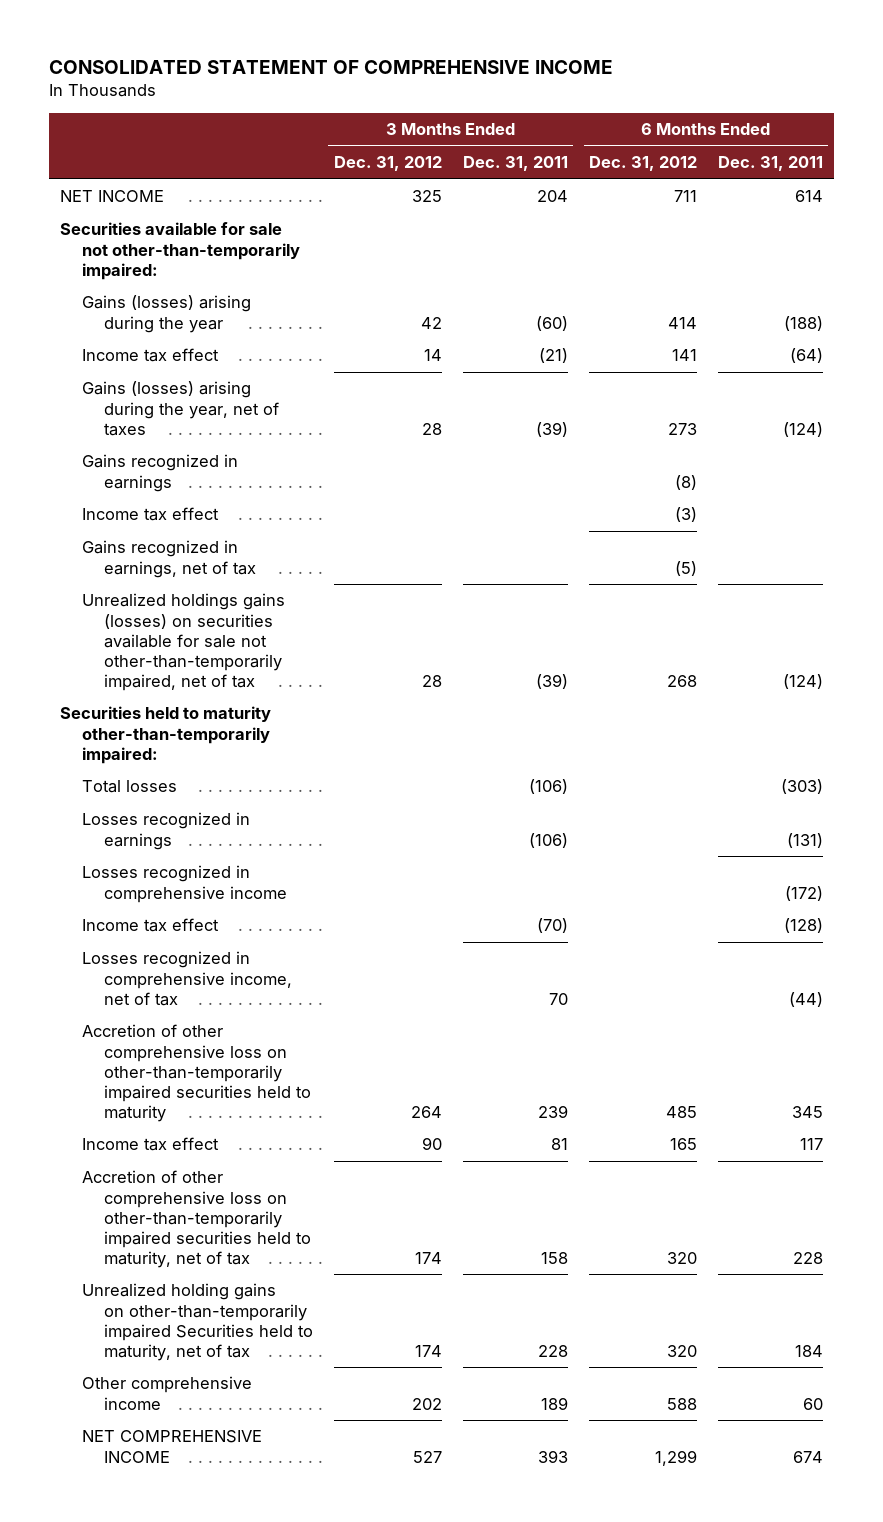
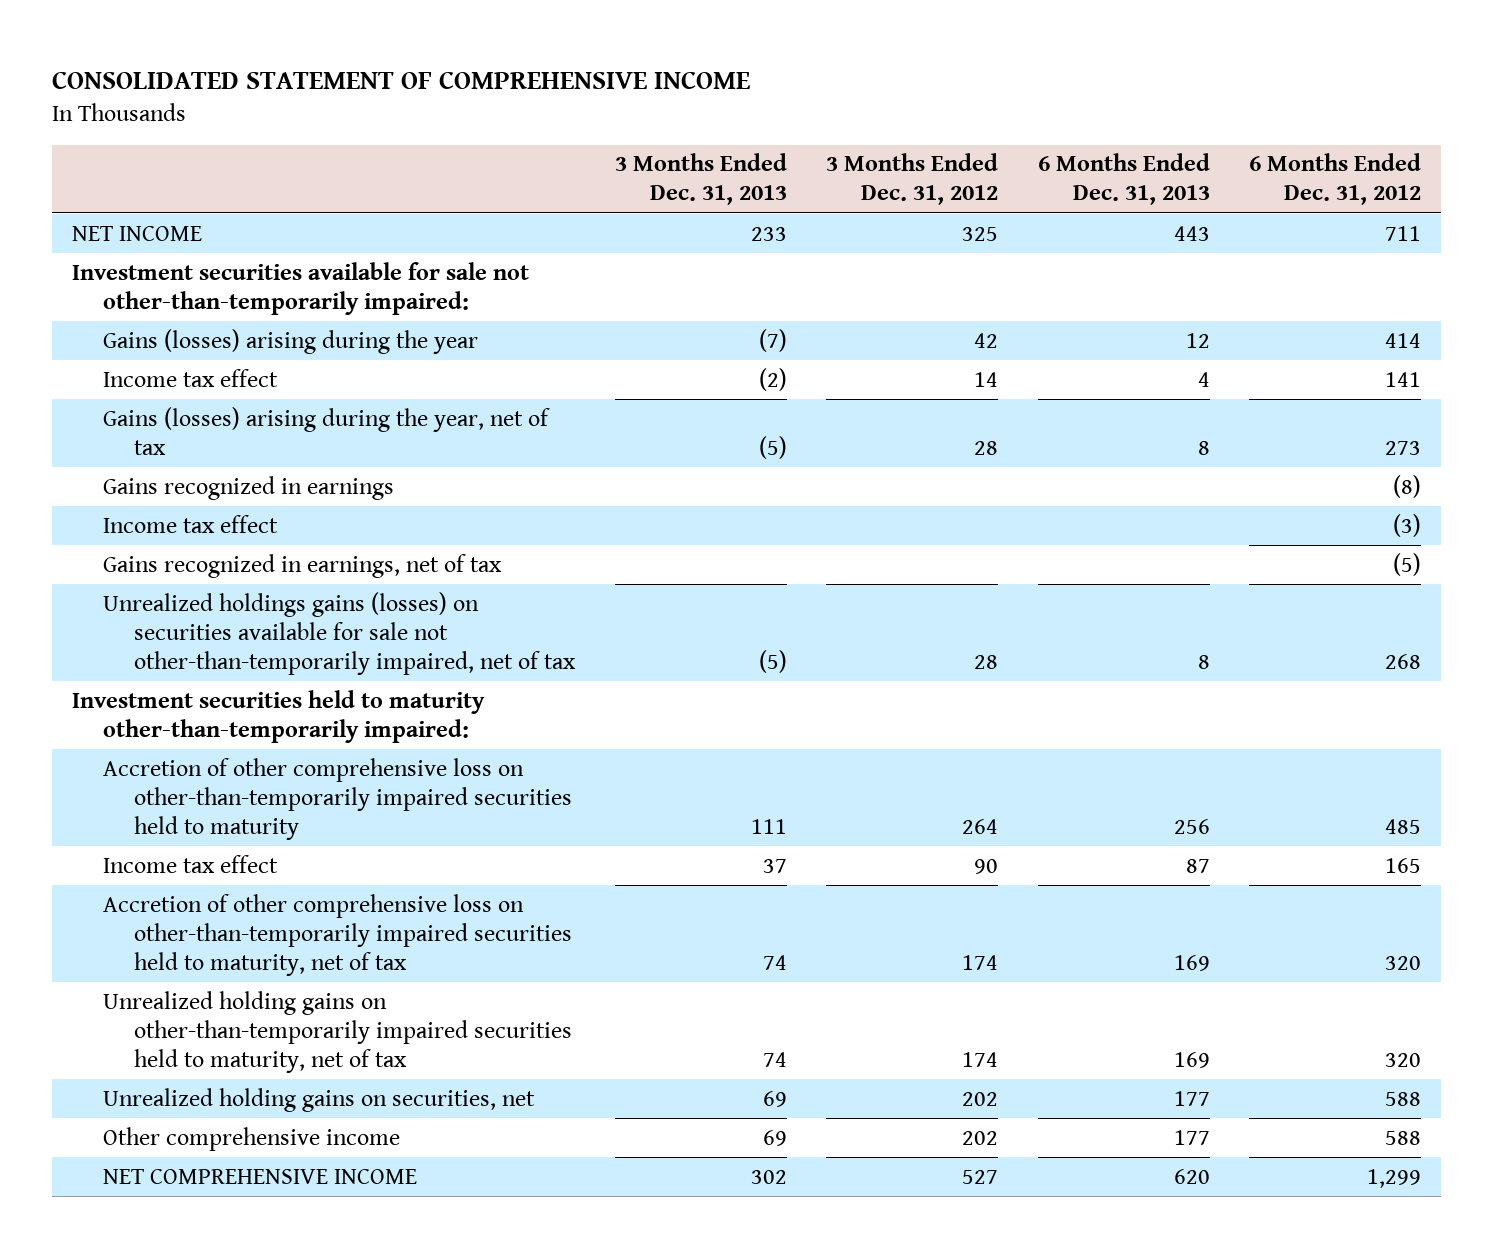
- | 3 Months Ended Dec. 31, 2012 | 3 Months Ended Dec. 31, 2011 | 6 Months Ended Dec. 31, 2012 | 6 Months Ended Dec. 31, 2011
+ | 3 Months Ended Dec. 31, 2013 | 3 Months Ended Dec. 31, 2012 | 6 Months Ended Dec. 31, 2013 | 6 Months Ended Dec. 31, 2012
- Securities available for sale not other-than-temporarily impaired:
+ Investment securities available for sale not other-than-temporarily impaired:
- Gains (losses) arising during the year, net of taxes | 28 | (39) | 273 | (124)
+ Gains (losses) arising during the year, net of tax | (5) | 28 | 8 | 273
- Securities held to maturity other-than-temporarily impaired:
- Total losses | | (106) | | (303)
- Losses recognized in earnings | | (106) | | (131)
- Losses recognized in comprehensive income | | | | (172)
- Income tax effect | | (70) | | (128)
- Losses recognized in comprehensive income, net of tax | | 70 | | (44)
+ Investment securities held to maturity other-than-temporarily impaired:
- Unrealized holding gains on other-than-temporarily impaired Securities held to maturity, net of tax | 174 | 228 | 320 | 184
+ Unrealized holding gains on other-than-temporarily impaired securities held to maturity, net of tax | 74 | 174 | 169 | 320
+ Unrealized holding gains on securities, net | 69 | 202 | 177 | 588

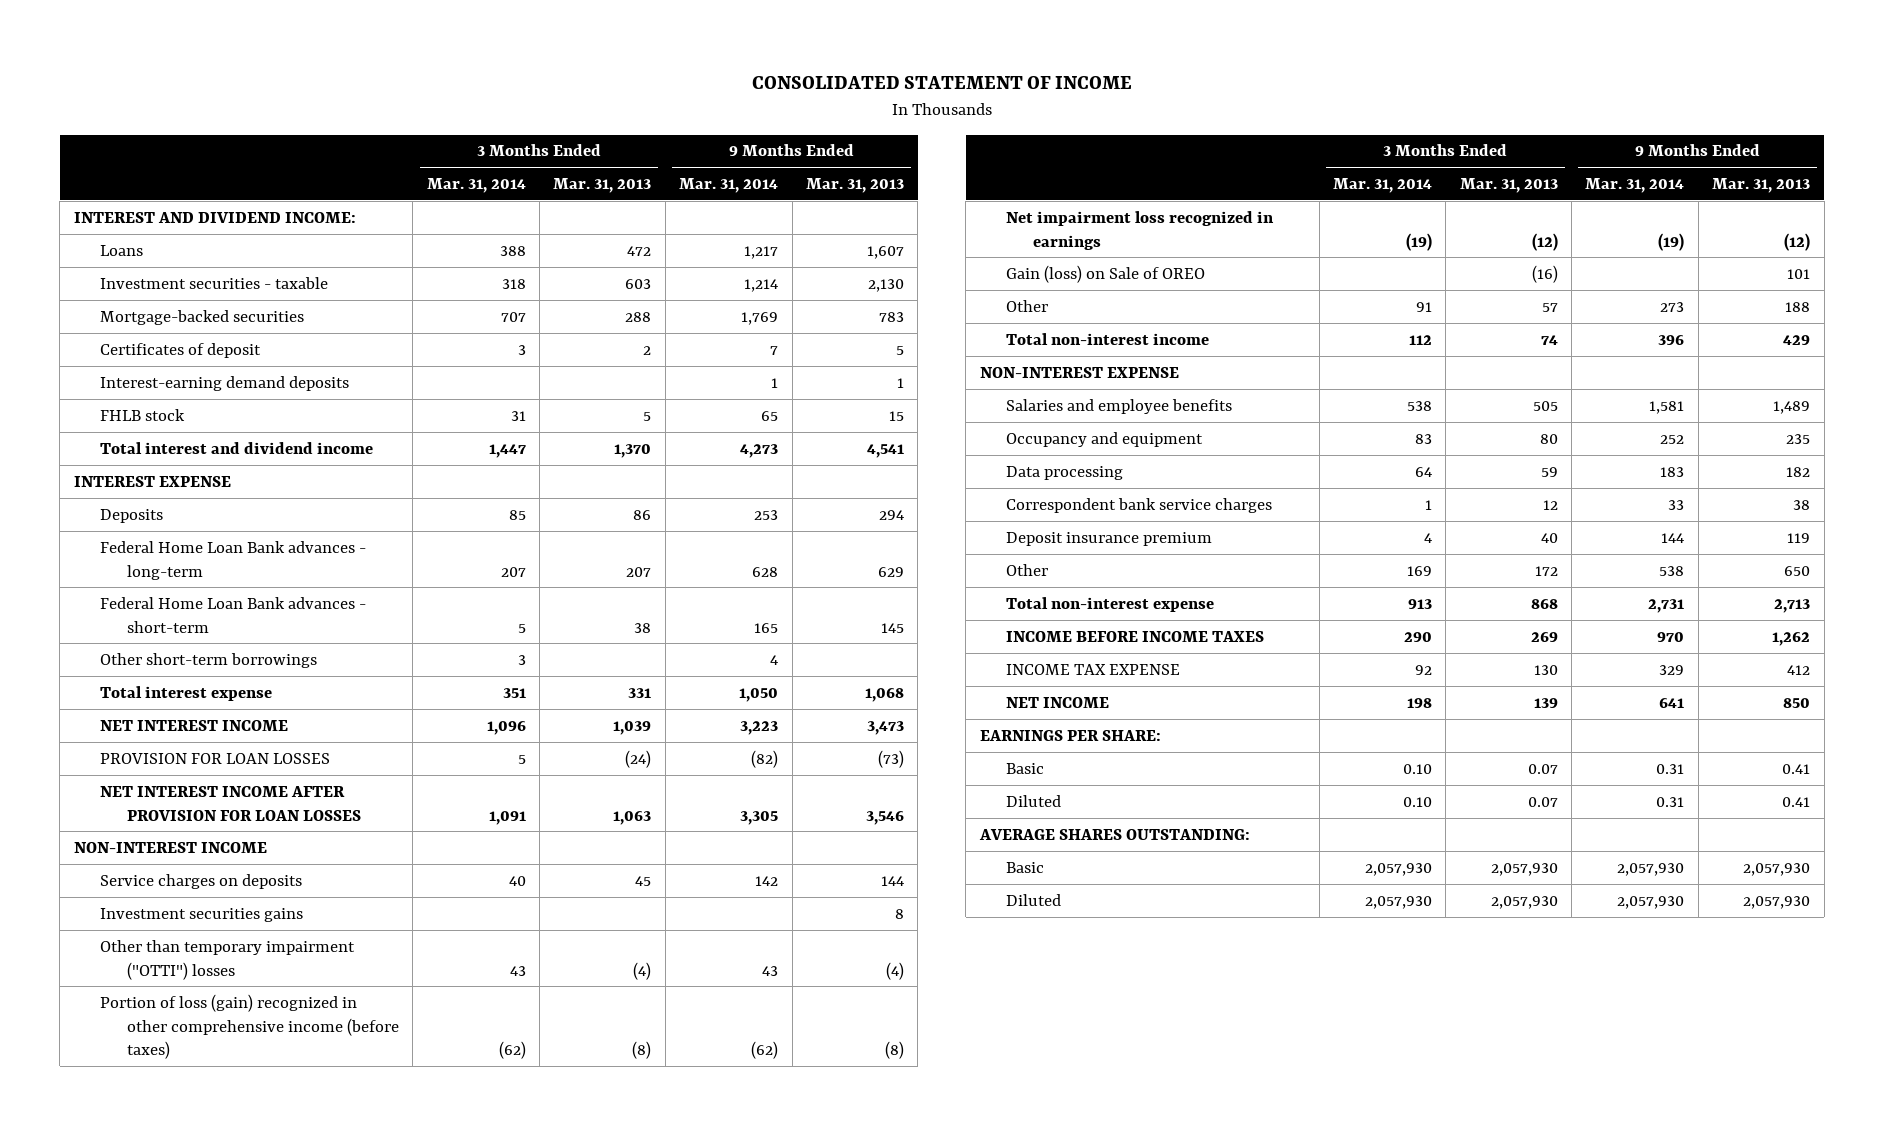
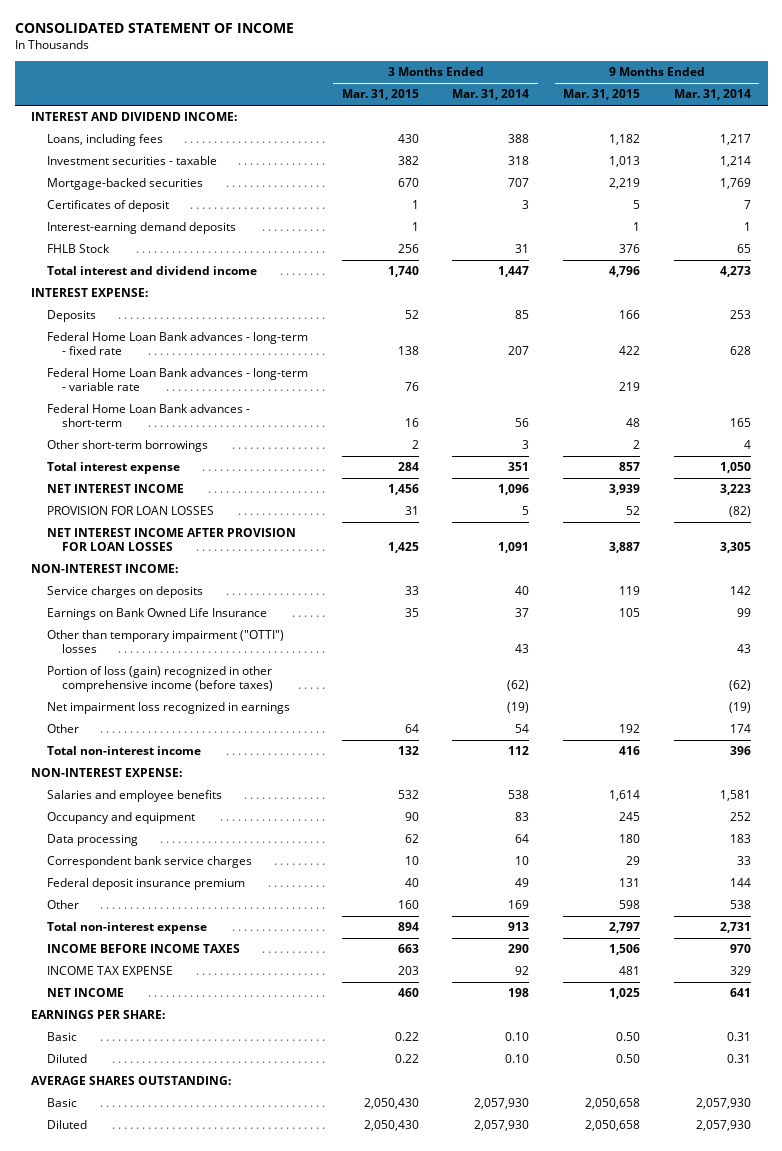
- | 3 Months Ended Mar. 31, 2014 | 3 Months Ended Mar. 31, 2013 | 9 Months Ended Mar. 31, 2014 | 9 Months Ended Mar. 31, 2013
+ | 3 Months Ended Mar. 31, 2015 | 3 Months Ended Mar. 31, 2014 | 9 Months Ended Mar. 31, 2015 | 9 Months Ended Mar. 31, 2014
- Loans | 388 | 472 | 1,217 | 1,607
+ Loans, including fees | 430 | 388 | 1,182 | 1,217
- FHLB stock | 31 | 5 | 65 | 15
+ FHLB Stock | 256 | 31 | 376 | 65
- INTEREST EXPENSE
+ INTEREST EXPENSE:
- Federal Home Loan Bank advances - long-term | 207 | 207 | 628 | 629
- Federal Home Loan Bank advances - short-term | 5 | 38 | 165 | 145
+ Federal Home Loan Bank advances - long-term - fixed rate | 138 | 207 | 422 | 628
+ Federal Home Loan Bank advances - long-term - variable rate | 76 | | 219 |
+ Federal Home Loan Bank advances - short-term | 16 | 56 | 48 | 165
- NON-INTEREST INCOME
+ NON-INTEREST INCOME:
- Investment securities gains | | | | 8
+ Earnings on Bank Owned Life Insurance | 35 | 37 | 105 | 99
- Gain (loss) on Sale of OREO | | (16) | | 101
- Other | 91 | 57 | 273 | 188
+ Other | 64 | 54 | 192 | 174
- NON-INTEREST EXPENSE
+ NON-INTEREST EXPENSE:
- Correspondent bank service charges | 1 | 12 | 33 | 38
- Deposit insurance premium | 4 | 40 | 144 | 119
+ Correspondent bank service charges | 10 | 10 | 29 | 33
+ Federal deposit insurance premium | 40 | 49 | 131 | 144

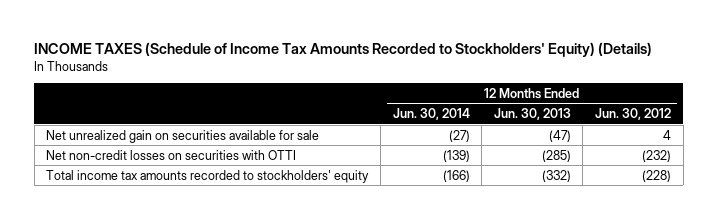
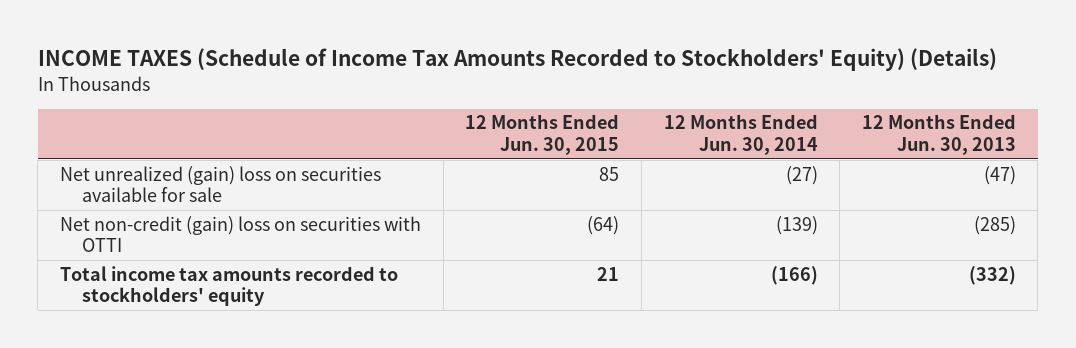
- | 12 Months Ended Jun. 30, 2014 | 12 Months Ended Jun. 30, 2013 | 12 Months Ended Jun. 30, 2012
+ | 12 Months Ended Jun. 30, 2015 | 12 Months Ended Jun. 30, 2014 | 12 Months Ended Jun. 30, 2013
- Net unrealized gain on securities available for sale | (27) | (47) | 4
- Net non-credit losses on securities with OTTI | (139) | (285) | (232)
+ Net unrealized (gain) loss on securities available for sale | 85 | (27) | (47)
+ Net non-credit (gain) loss on securities with OTTI | (64) | (139) | (285)

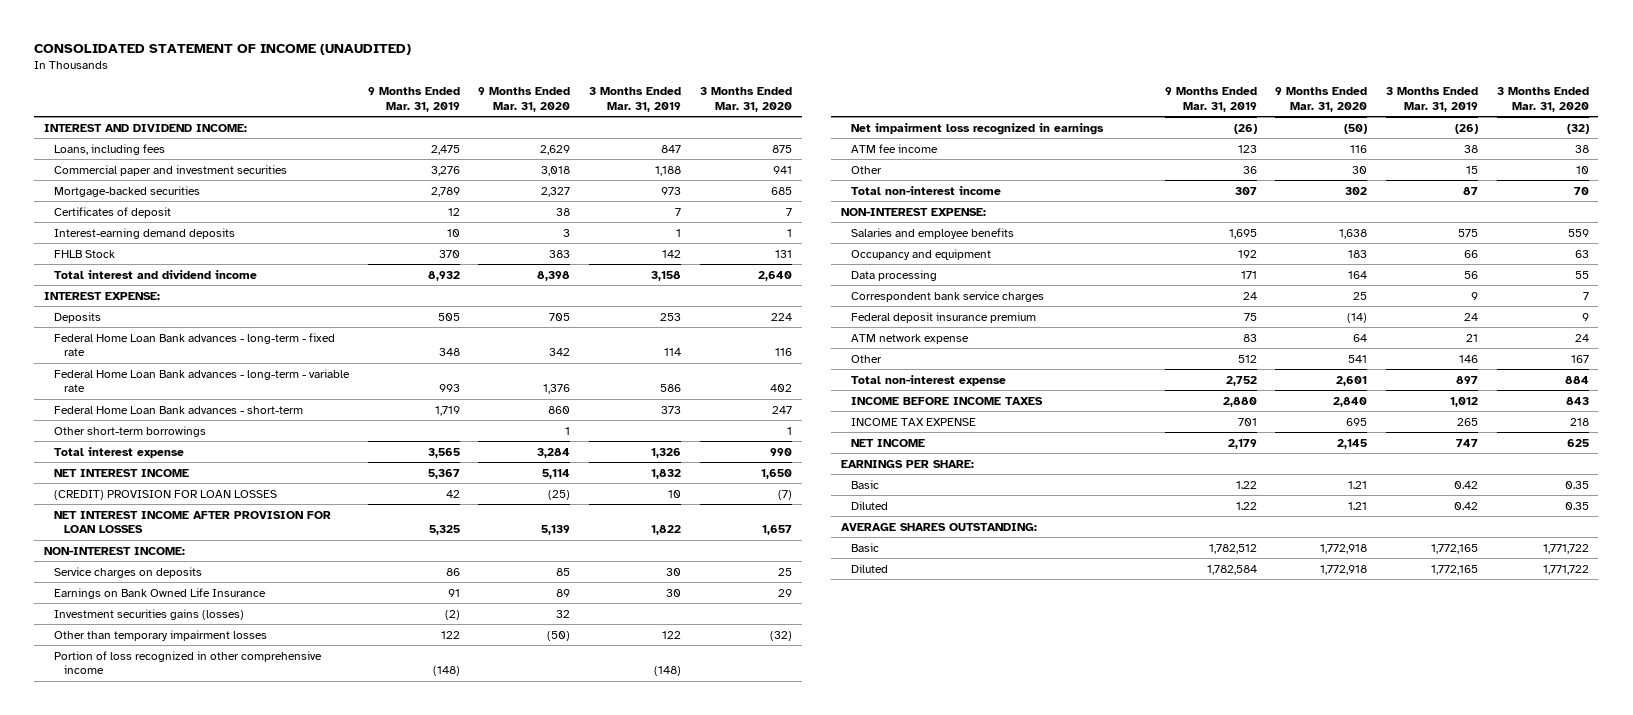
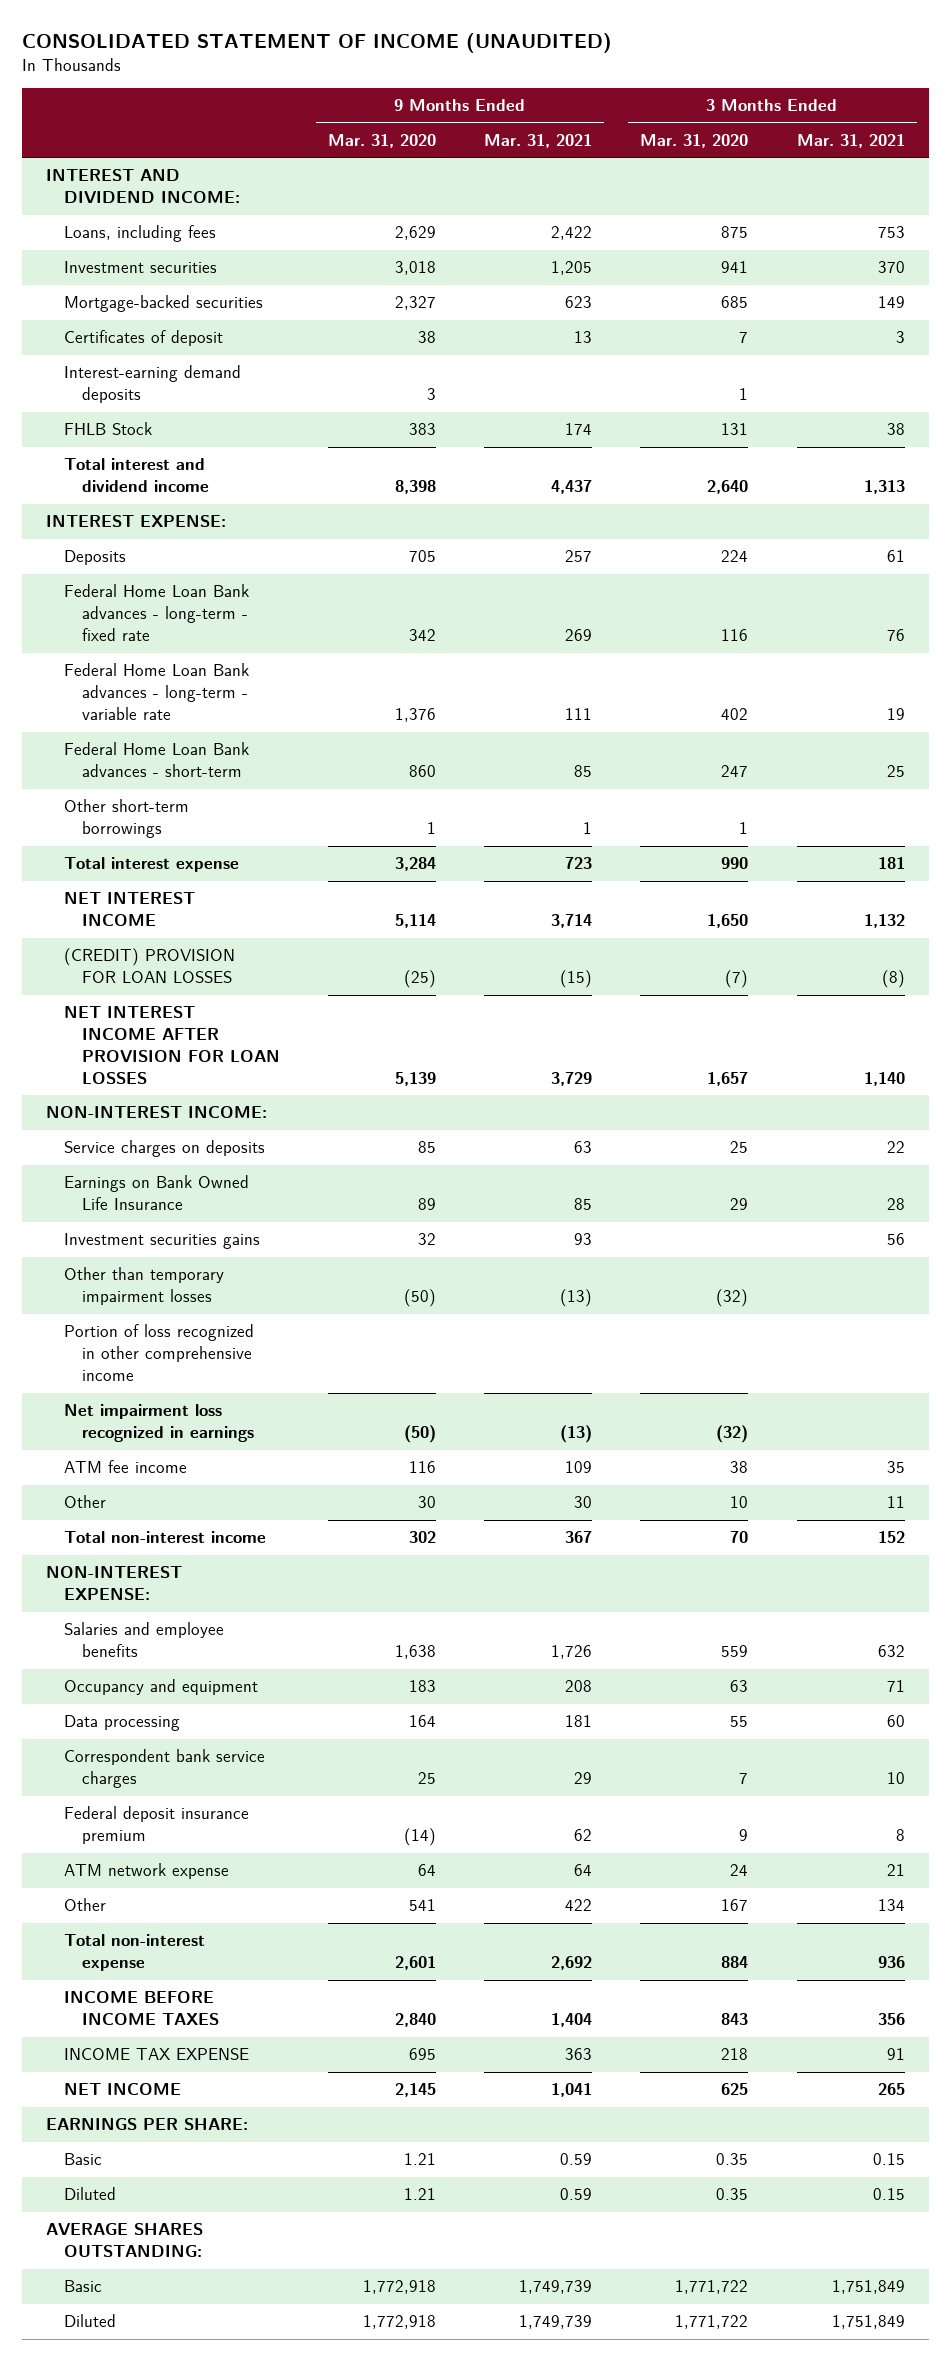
- | 9 Months Ended Mar. 31, 2019 | 9 Months Ended Mar. 31, 2020 | 3 Months Ended Mar. 31, 2019 | 3 Months Ended Mar. 31, 2020
+ | 9 Months Ended Mar. 31, 2020 | 9 Months Ended Mar. 31, 2021 | 3 Months Ended Mar. 31, 2020 | 3 Months Ended Mar. 31, 2021
- Commercial paper and investment securities | 3,276 | 3,018 | 1,188 | 941
+ Investment securities | 3,018 | 1,205 | 941 | 370
- Investment securities gains (losses) | (2) | 32 | |
+ Investment securities gains | 32 | 93 | | 56

